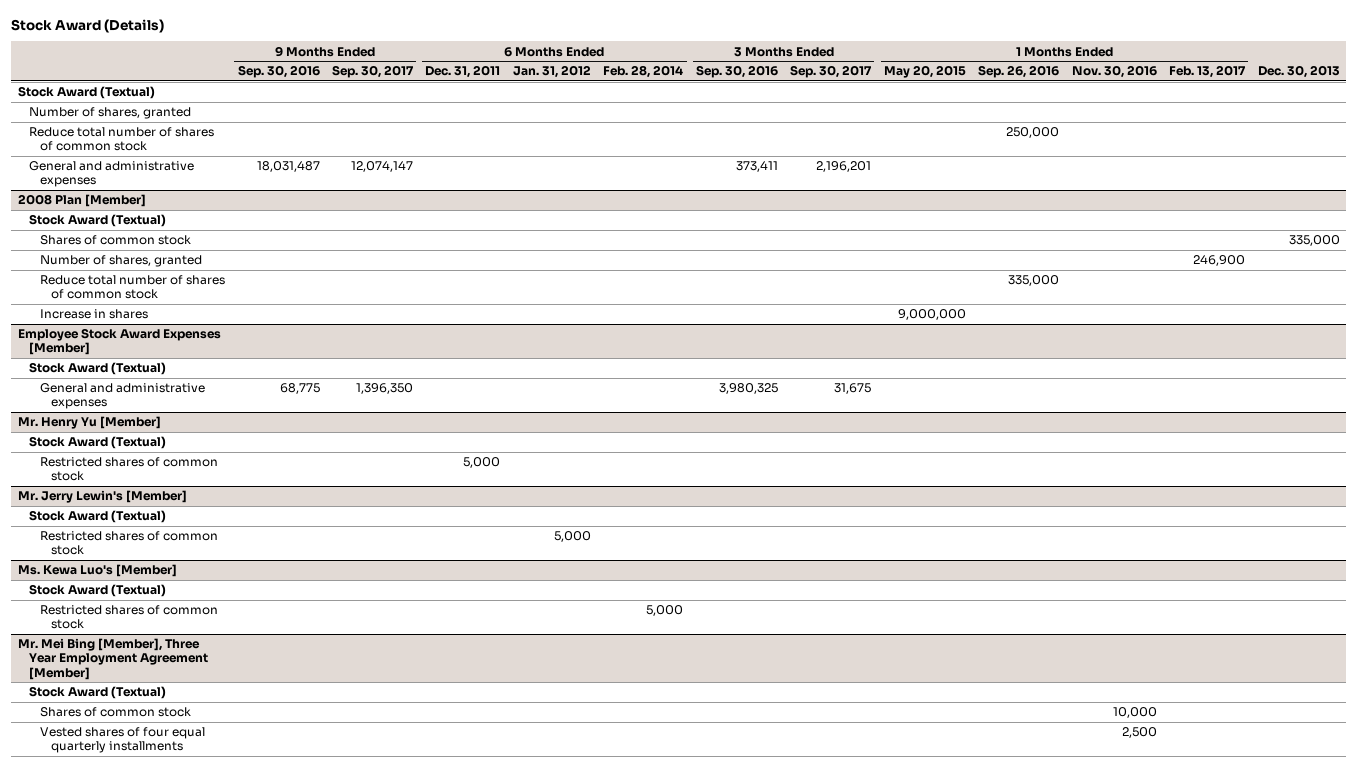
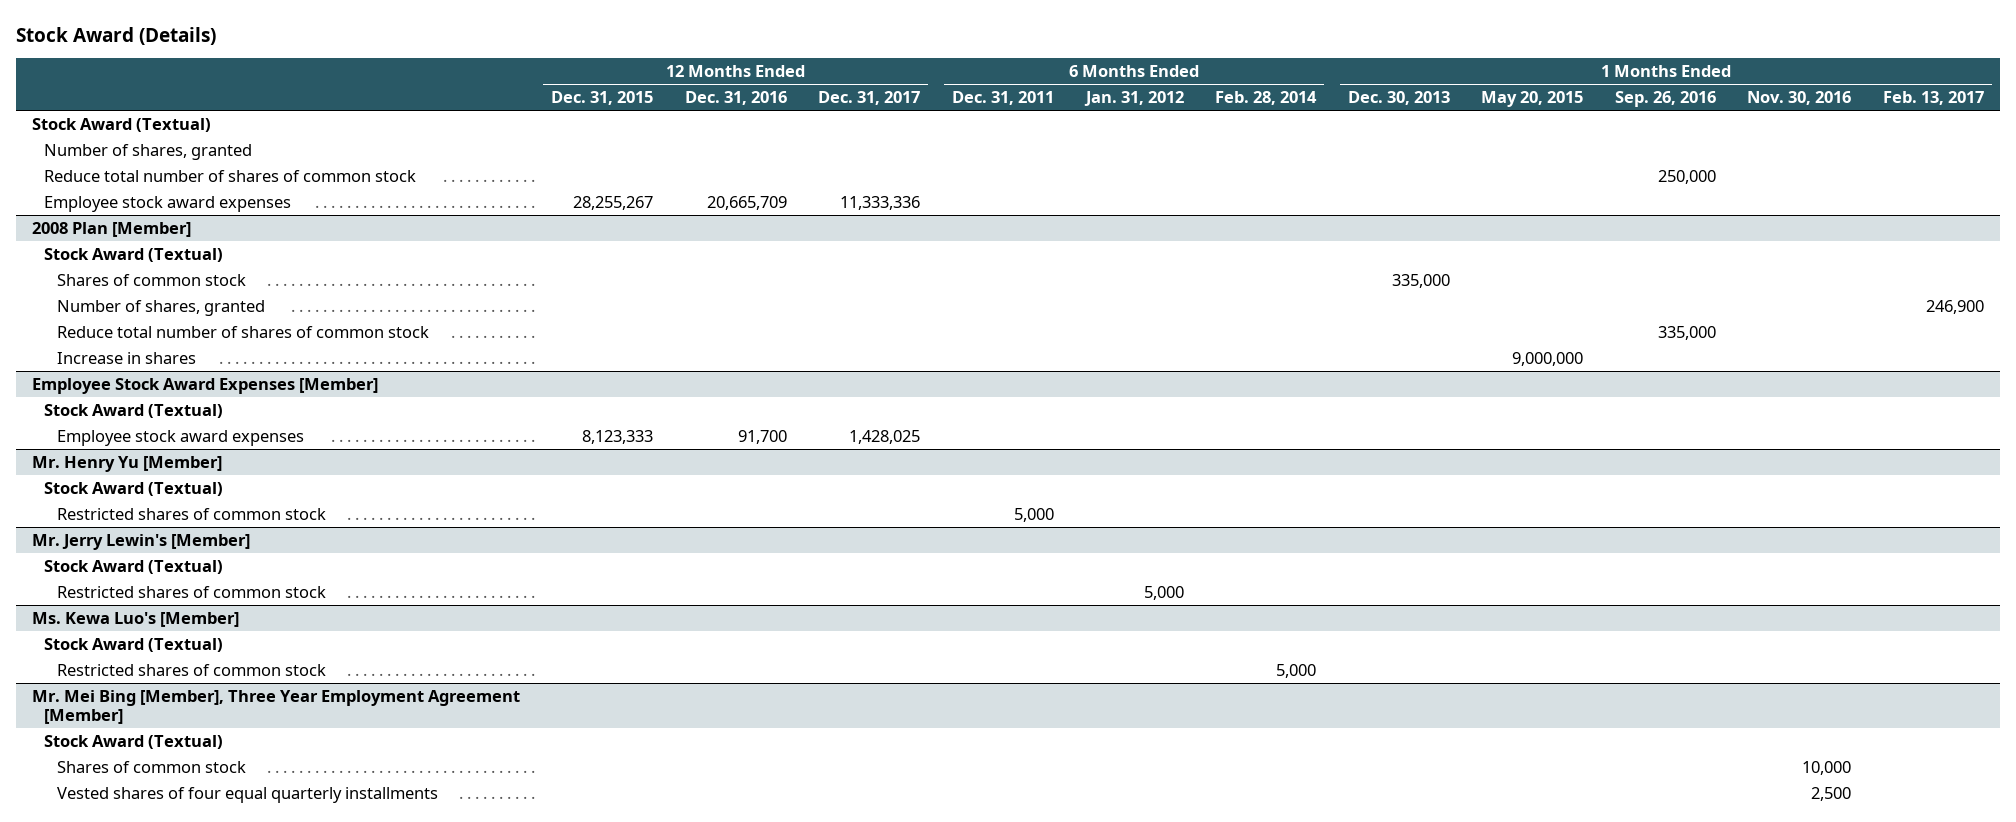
- | 9 Months Ended Sep. 30, 2016 | 9 Months Ended Sep. 30, 2017 | 6 Months Ended Dec. 31, 2011 | 6 Months Ended Jan. 31, 2012 | 6 Months Ended Feb. 28, 2014 | 3 Months Ended Sep. 30, 2016 | 3 Months Ended Sep. 30, 2017 | 1 Months Ended May 20, 2015 | 1 Months Ended Sep. 26, 2016 | 1 Months Ended Nov. 30, 2016 | 1 Months Ended Feb. 13, 2017 | Dec. 30, 2013
+ | 12 Months Ended Dec. 31, 2015 | 12 Months Ended Dec. 31, 2016 | 12 Months Ended Dec. 31, 2017 | 6 Months Ended Dec. 31, 2011 | 6 Months Ended Jan. 31, 2012 | 6 Months Ended Feb. 28, 2014 | 1 Months Ended Dec. 30, 2013 | 1 Months Ended May 20, 2015 | 1 Months Ended Sep. 26, 2016 | 1 Months Ended Nov. 30, 2016 | 1 Months Ended Feb. 13, 2017
- General and administrative expenses | 18,031,487 | 12,074,147 | | | | 373,411 | 2,196,201 | | | | |
+ Employee stock award expenses | 28,255,267 | 20,665,709 | 11,333,336 | | | | | | | |
@ Employee Stock Award Expenses [Member]
- General and administrative expenses | 68,775 | 1,396,350 | | | | 3,980,325 | 31,675 | | | | |
+ Employee stock award expenses | 8,123,333 | 91,700 | 1,428,025 | | | | | | | |

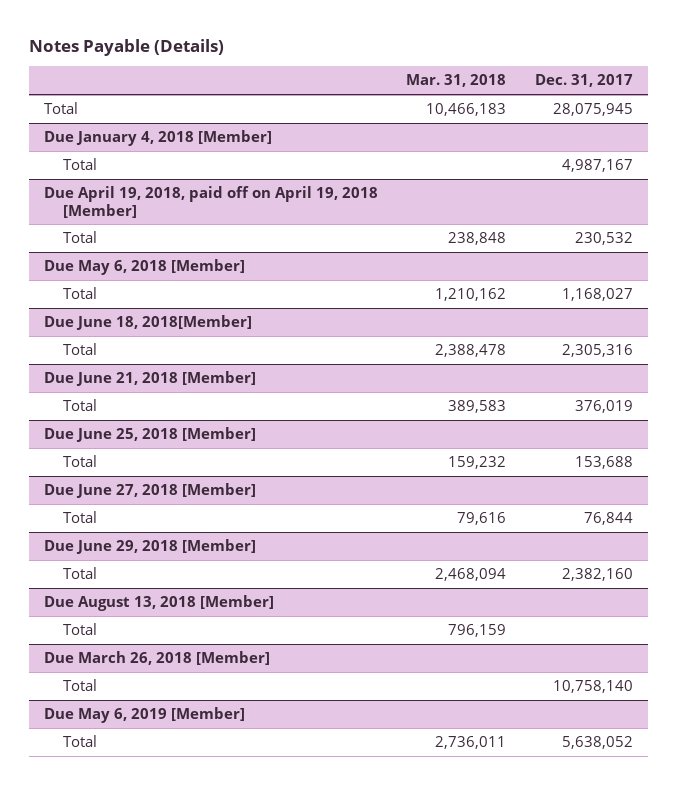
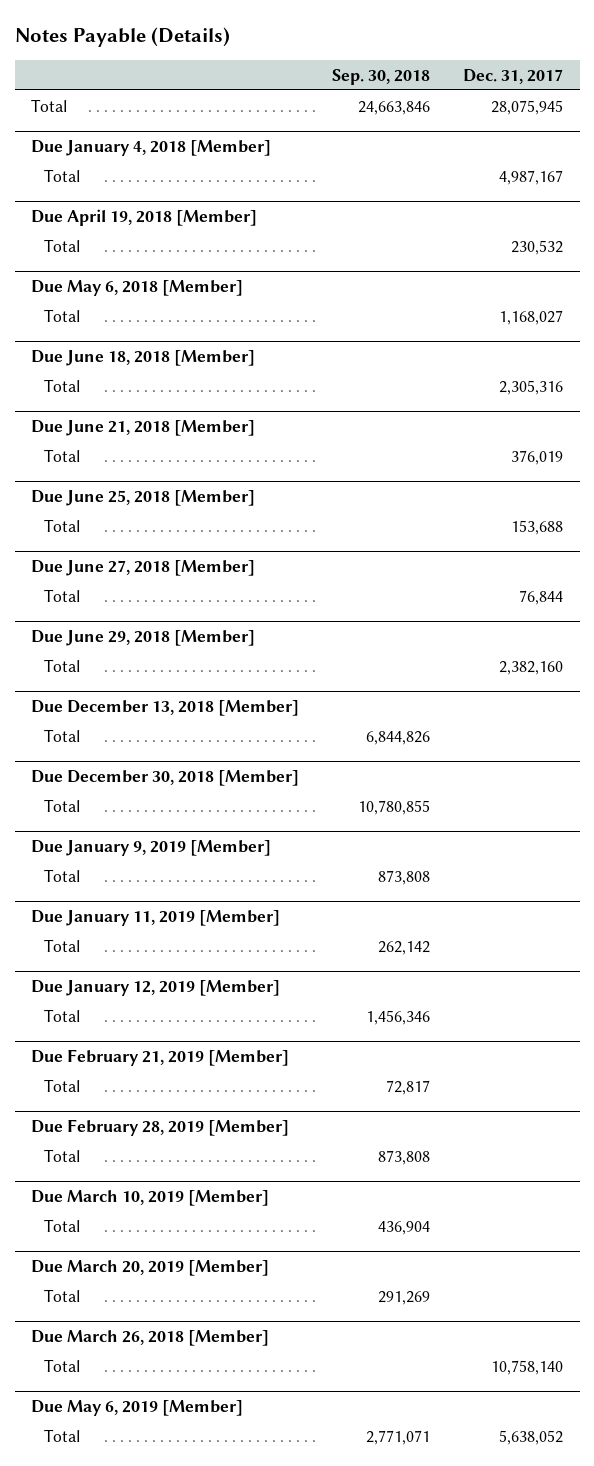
- | Mar. 31, 2018 | Dec. 31, 2017
+ | Sep. 30, 2018 | Dec. 31, 2017
- Due April 19, 2018, paid off on April 19, 2018 [Member]
+ Due April 19, 2018 [Member]
- Due June 18, 2018[Member]
+ Due June 18, 2018 [Member]
- Due August 13, 2018 [Member]
+ Due December 13, 2018 [Member]
+ Due December 30, 2018 [Member]
+ Total | 10,780,855 |
+ Due January 9, 2019 [Member]
+ Total | 873,808 |
+ Due January 11, 2019 [Member]
+ Total | 262,142 |
+ Due January 12, 2019 [Member]
+ Total | 1,456,346 |
+ Due February 21, 2019 [Member]
+ Total | 72,817 |
+ Due February 28, 2019 [Member]
+ Total | 873,808 |
+ Due March 10, 2019 [Member]
+ Total | 436,904 |
+ Due March 20, 2019 [Member]
+ Total | 291,269 |

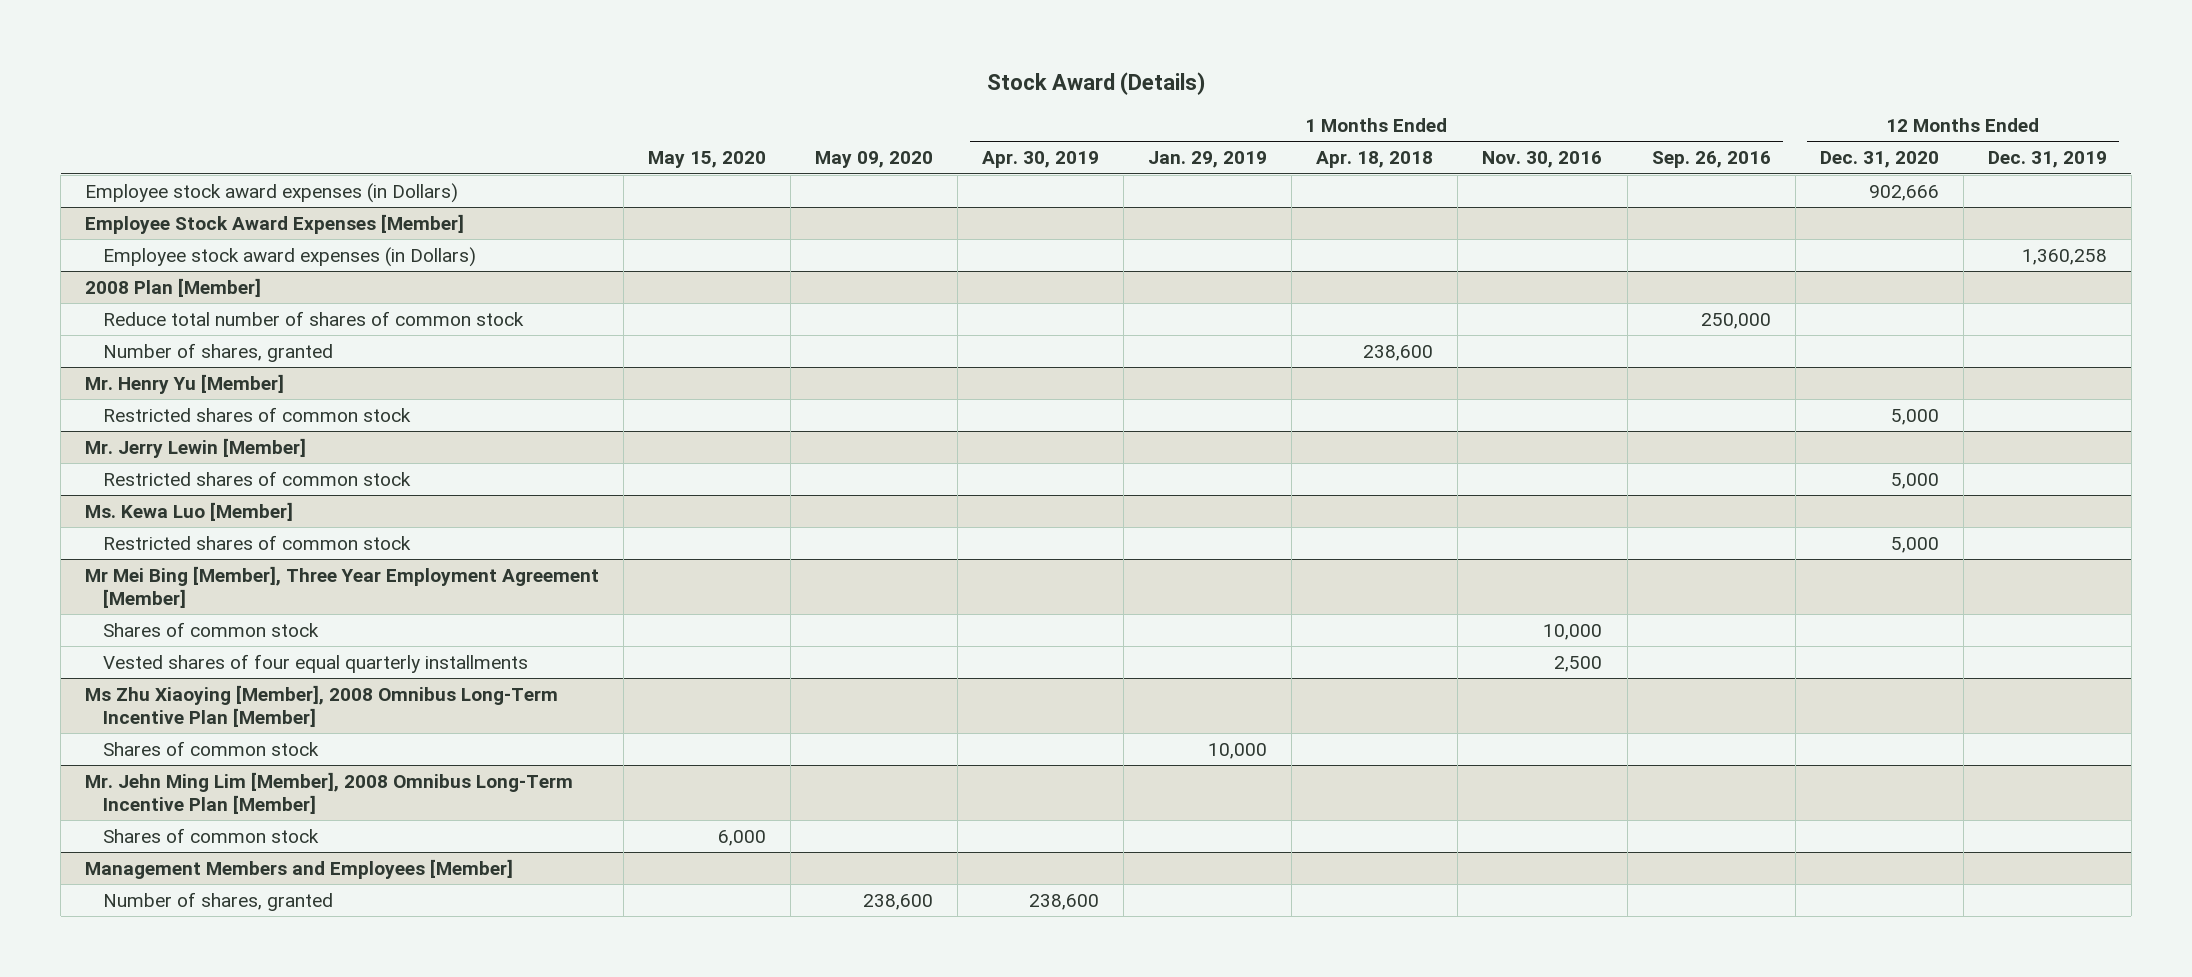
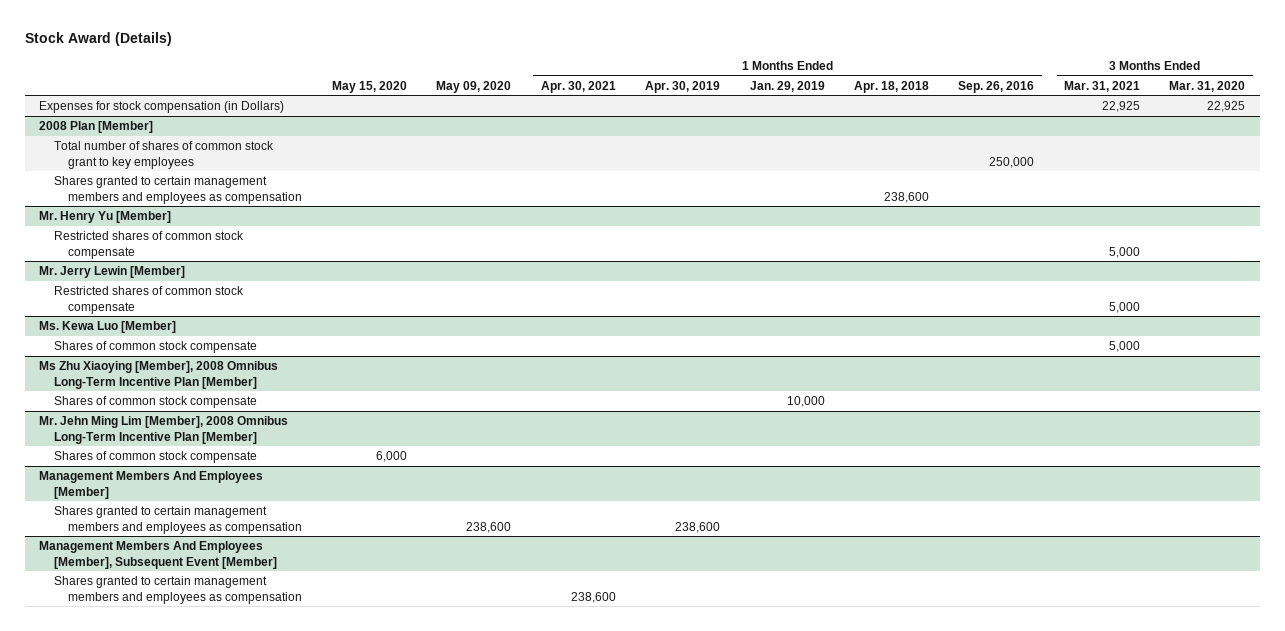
- | May 15, 2020 | May 09, 2020 | 1 Months Ended Apr. 30, 2019 | 1 Months Ended Jan. 29, 2019 | 1 Months Ended Apr. 18, 2018 | 1 Months Ended Nov. 30, 2016 | 1 Months Ended Sep. 26, 2016 | 12 Months Ended Dec. 31, 2020 | 12 Months Ended Dec. 31, 2019
+ | May 15, 2020 | May 09, 2020 | 1 Months Ended Apr. 30, 2021 | 1 Months Ended Apr. 30, 2019 | 1 Months Ended Jan. 29, 2019 | 1 Months Ended Apr. 18, 2018 | 1 Months Ended Sep. 26, 2016 | 3 Months Ended Mar. 31, 2021 | 3 Months Ended Mar. 31, 2020
- Employee stock award expenses (in Dollars) | | | | | | | | 902,666 |
- Employee Stock Award Expenses [Member]
- Employee stock award expenses (in Dollars) | | | | | | | | | 1,360,258
+ Expenses for stock compensation (in Dollars) | | | | | | | | 22,925 | 22,925
@ 2008 Plan [Member]
- Reduce total number of shares of common stock | | | | | | | 250,000 | |
- Number of shares, granted | | | | | 238,600 | | | |
+ Total number of shares of common stock grant to key employees | | | | | | | 250,000 | |
+ Shares granted to certain management members and employees as compensation | | | | | | 238,600 | | |
@ Mr. Henry Yu [Member]
- Restricted shares of common stock | | | | | | | | 5,000 |
+ Restricted shares of common stock compensate | | | | | | | | 5,000 |
@ Mr. Jerry Lewin [Member]
- Restricted shares of common stock | | | | | | | | 5,000 |
+ Restricted shares of common stock compensate | | | | | | | | 5,000 |
@ Ms. Kewa Luo [Member]
- Restricted shares of common stock | | | | | | | | 5,000 |
- Mr Mei Bing [Member], Three Year Employment Agreement [Member]
- Shares of common stock | | | | | | 10,000 | | |
- Vested shares of four equal quarterly installments | | | | | | 2,500 | | |
@ Ms. Kewa Luo [Member]
+ Shares of common stock compensate | | | | | | | | 5,000 |
@ Ms Zhu Xiaoying [Member], 2008 Omnibus Long-Term Incentive Plan [Member]
- Shares of common stock | | | | 10,000 | | | | |
+ Shares of common stock compensate | | | | | 10,000 | | | |
@ Mr. Jehn Ming Lim [Member], 2008 Omnibus Long-Term Incentive Plan [Member]
- Shares of common stock | 6,000 | | | | | | | |
- Management Members and Employees [Member]
- Number of shares, granted | | 238,600 | 238,600 | | | | | |
@ Mr. Jehn Ming Lim [Member], 2008 Omnibus Long-Term Incentive Plan [Member]
+ Shares of common stock compensate | 6,000 | | | | | | | |
+ Management Members And Employees [Member]
+ Shares granted to certain management members and employees as compensation | | 238,600 | | 238,600 | | | | |
+ Management Members And Employees [Member], Subsequent Event [Member]
+ Shares granted to certain management members and employees as compensation | | | 238,600 | | | | | |

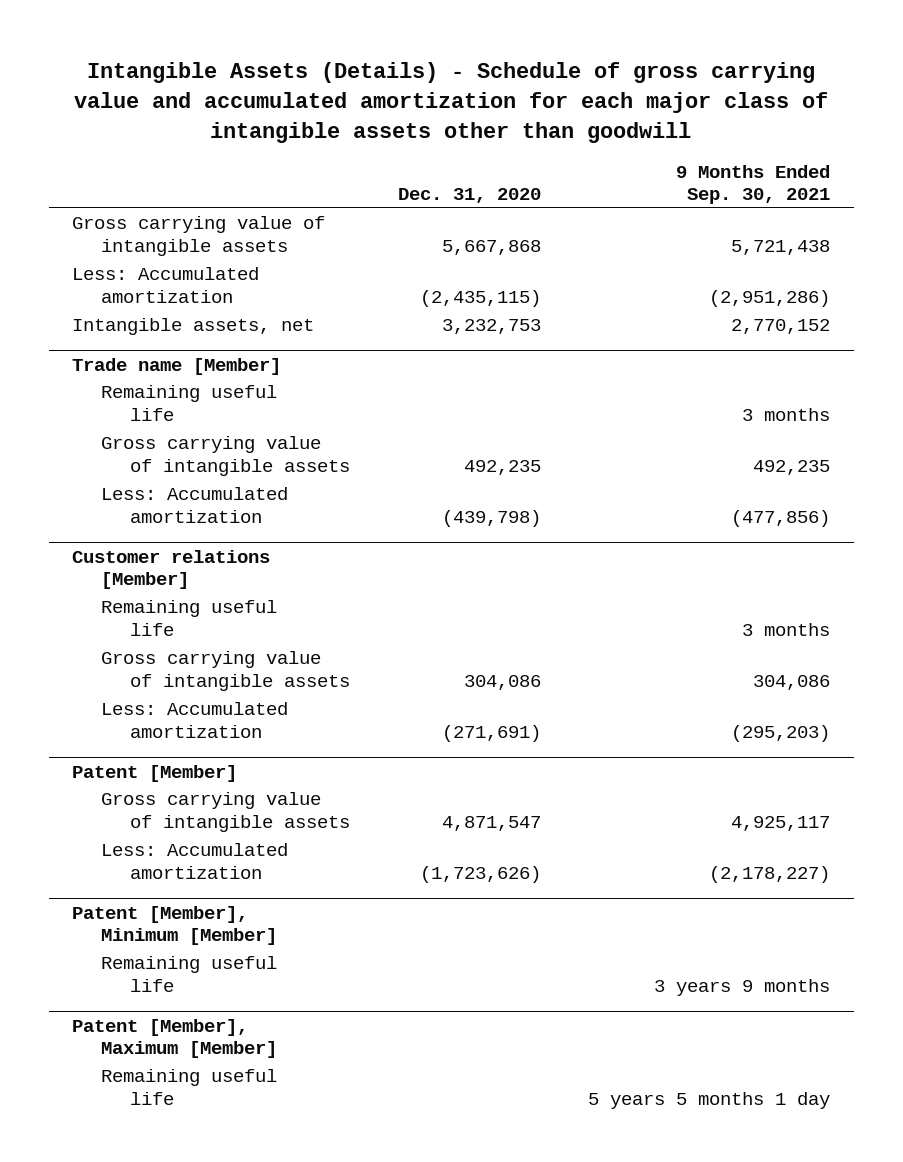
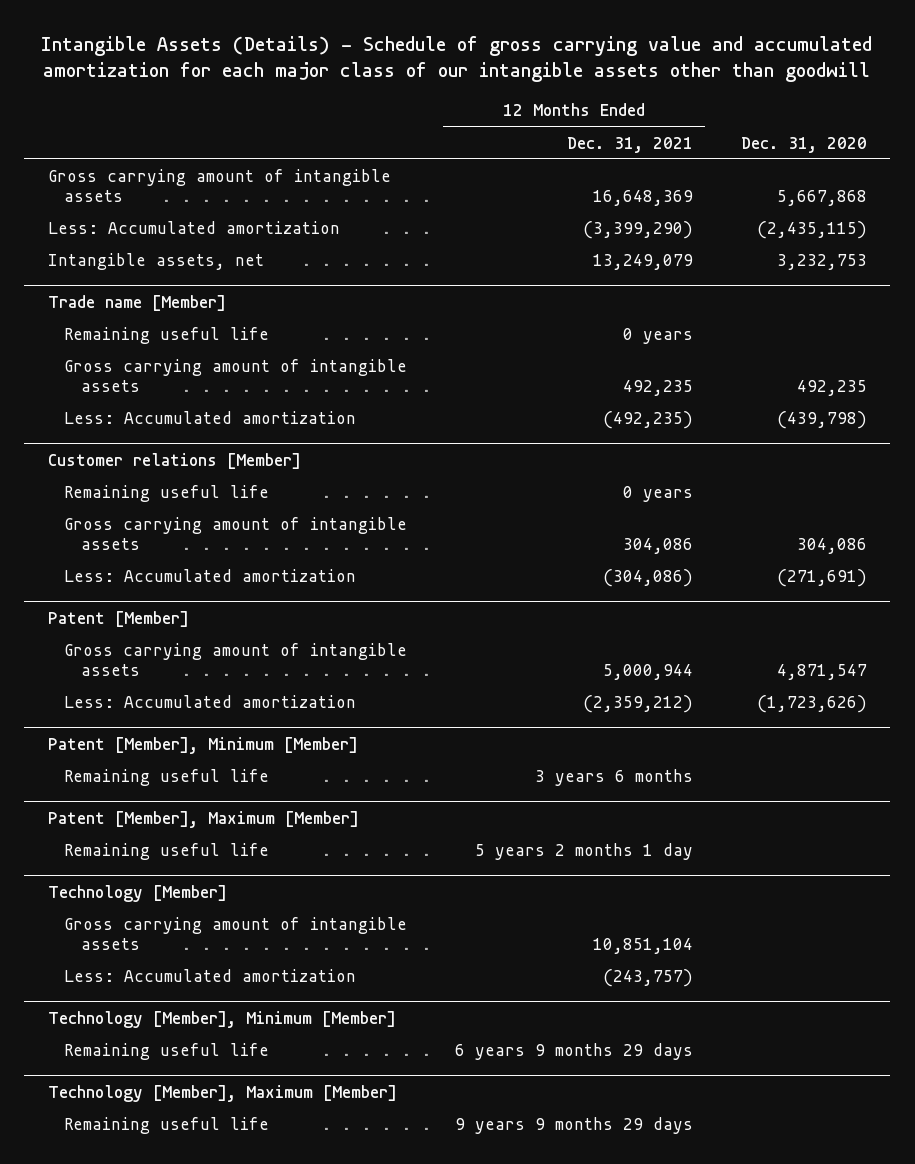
- Intangible Assets (Details) - Schedule of gross carrying value and accumulated amortization for each major class of intangible assets other than goodwill
+ Intangible Assets (Details) - Schedule of gross carrying value and accumulated amortization for each major class of our intangible assets other than goodwill
- | Dec. 31, 2020 | 9 Months Ended Sep. 30, 2021
+ | 12 Months Ended Dec. 31, 2021 | Dec. 31, 2020
- Gross carrying value of intangible assets | 5,667,868 | 5,721,438
+ Gross carrying amount of intangible assets | 16,648,369 | 5,667,868
@ Trade name [Member]
- Gross carrying value of intangible assets | 492,235 | 492,235
+ Gross carrying amount of intangible assets | 492,235 | 492,235
@ Customer relations [Member]
- Gross carrying value of intangible assets | 304,086 | 304,086
+ Gross carrying amount of intangible assets | 304,086 | 304,086
@ Patent [Member]
- Gross carrying value of intangible assets | 4,871,547 | 4,925,117
+ Gross carrying amount of intangible assets | 5,000,944 | 4,871,547
+ Technology [Member]
+ Gross carrying amount of intangible assets | 10,851,104 |
+ Less: Accumulated amortization | (243,757) |
+ Technology [Member], Minimum [Member]
+ Remaining useful life | 6 years 9 months 29 days |
+ Technology [Member], Maximum [Member]
+ Remaining useful life | 9 years 9 months 29 days |

